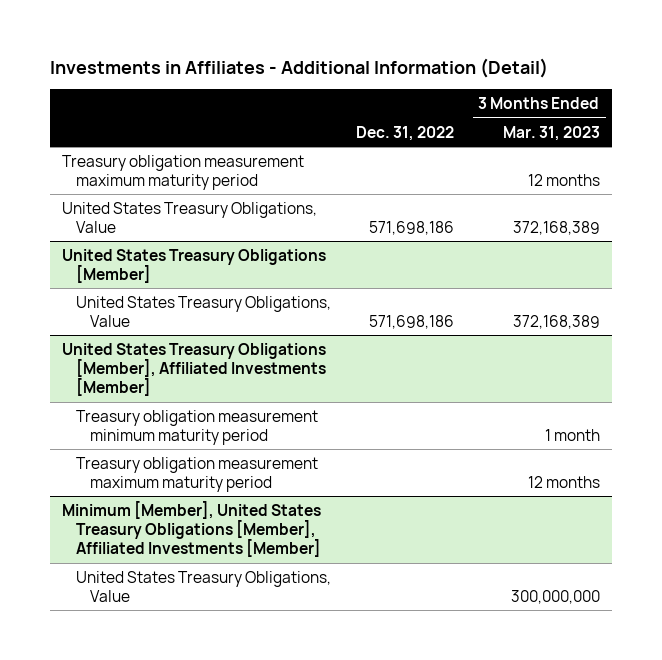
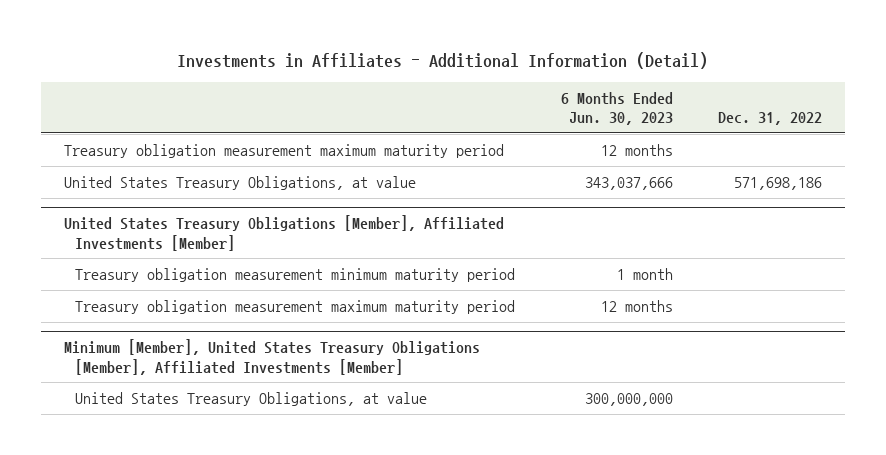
- | Dec. 31, 2022 | 3 Months Ended Mar. 31, 2023
+ | 6 Months Ended Jun. 30, 2023 | Dec. 31, 2022
- United States Treasury Obligations, Value | 571,698,186 | 372,168,389
- United States Treasury Obligations [Member]
- United States Treasury Obligations, Value | 571,698,186 | 372,168,389
+ United States Treasury Obligations, at value | 343,037,666 | 571,698,186
@ Minimum [Member], United States Treasury Obligations [Member], Affiliated Investments [Member]
- United States Treasury Obligations, Value | | 300,000,000
+ United States Treasury Obligations, at value | 300,000,000 |

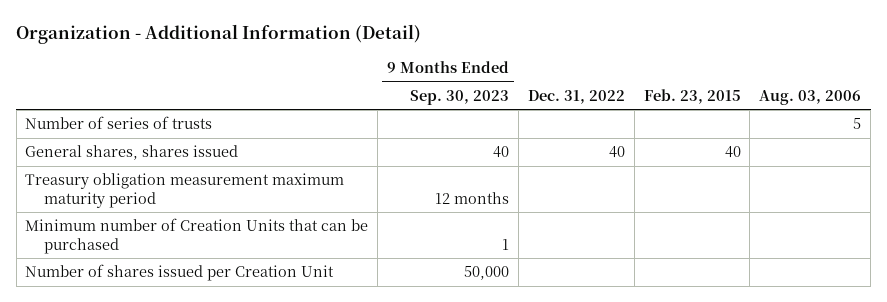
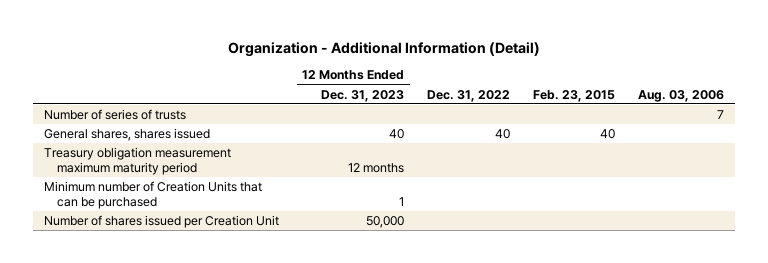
- | 9 Months Ended Sep. 30, 2023 | Dec. 31, 2022 | Feb. 23, 2015 | Aug. 03, 2006
+ | 12 Months Ended Dec. 31, 2023 | Dec. 31, 2022 | Feb. 23, 2015 | Aug. 03, 2006
- Number of series of trusts | | | | 5
+ Number of series of trusts | | | | 7

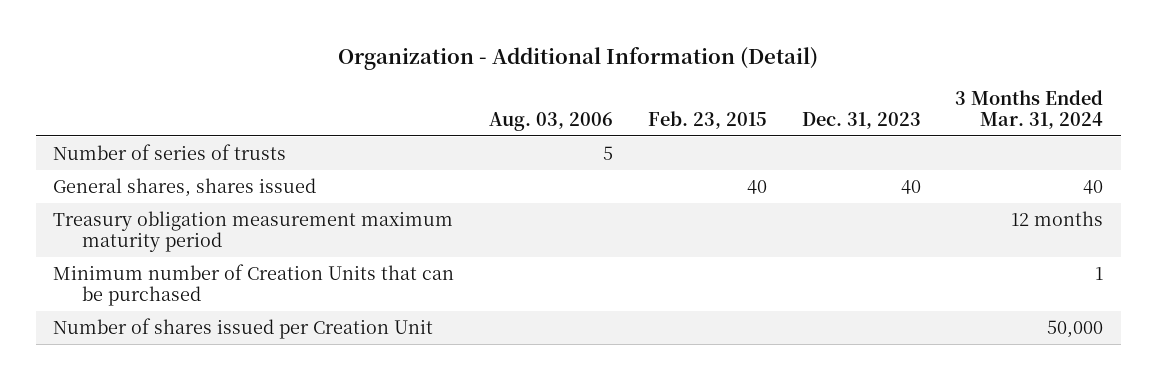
- | 12 Months Ended Dec. 31, 2023 | Dec. 31, 2022 | Feb. 23, 2015 | Aug. 03, 2006
+ | Aug. 03, 2006 | Feb. 23, 2015 | Dec. 31, 2023 | 3 Months Ended Mar. 31, 2024
- Number of series of trusts | | | | 7
+ Number of series of trusts | 5 | | |

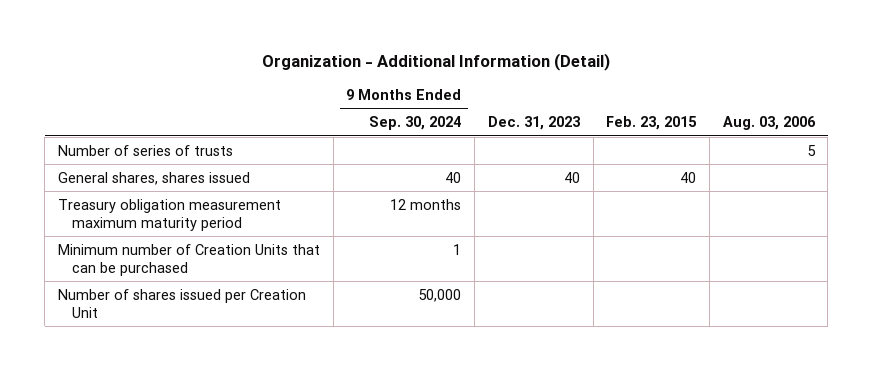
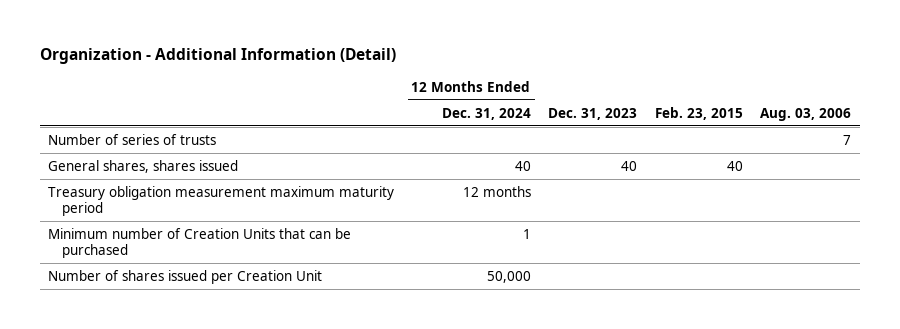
- | 9 Months Ended Sep. 30, 2024 | Dec. 31, 2023 | Feb. 23, 2015 | Aug. 03, 2006
+ | 12 Months Ended Dec. 31, 2024 | Dec. 31, 2023 | Feb. 23, 2015 | Aug. 03, 2006
- Number of series of trusts | | | | 5
+ Number of series of trusts | | | | 7

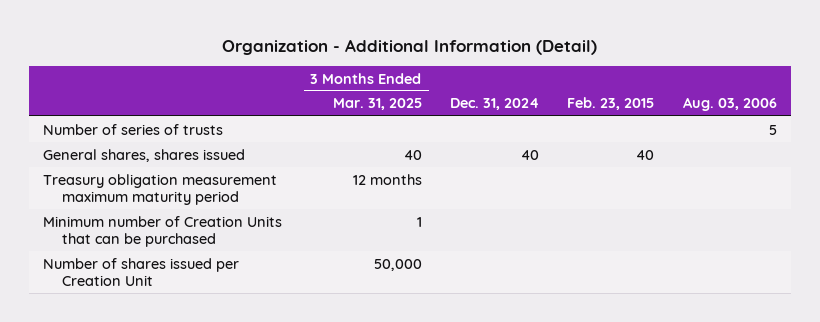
- | 12 Months Ended Dec. 31, 2024 | Dec. 31, 2023 | Feb. 23, 2015 | Aug. 03, 2006
+ | 3 Months Ended Mar. 31, 2025 | Dec. 31, 2024 | Feb. 23, 2015 | Aug. 03, 2006
- Number of series of trusts | | | | 7
+ Number of series of trusts | | | | 5

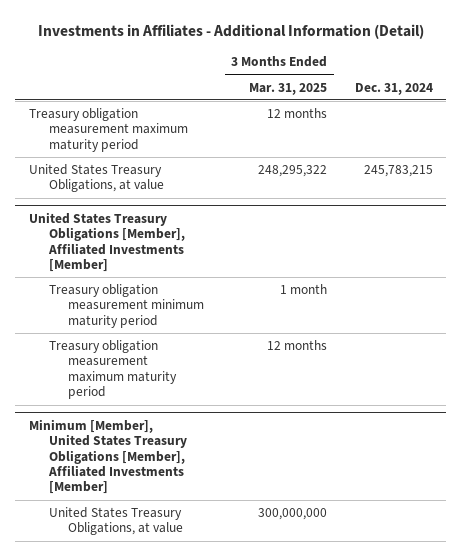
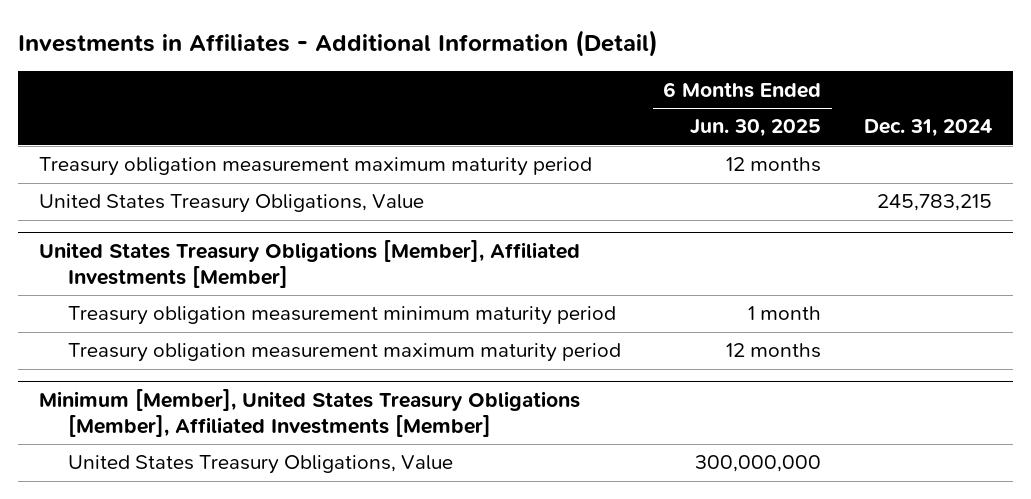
- | 3 Months Ended Mar. 31, 2025 | Dec. 31, 2024
+ | 6 Months Ended Jun. 30, 2025 | Dec. 31, 2024
- United States Treasury Obligations, at value | 248,295,322 | 245,783,215
+ United States Treasury Obligations, Value | | 245,783,215
@ Minimum [Member], United States Treasury Obligations [Member], Affiliated Investments [Member]
- United States Treasury Obligations, at value | 300,000,000 |
+ United States Treasury Obligations, Value | 300,000,000 |

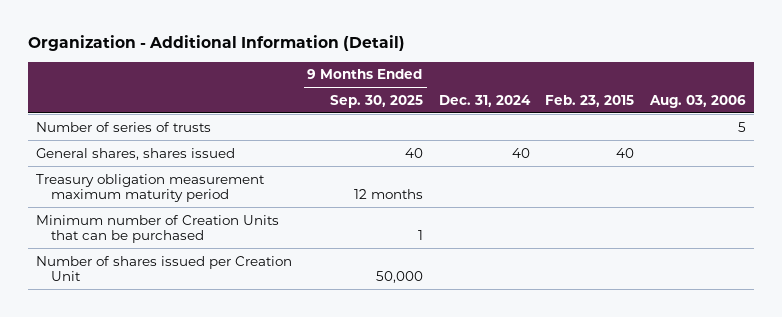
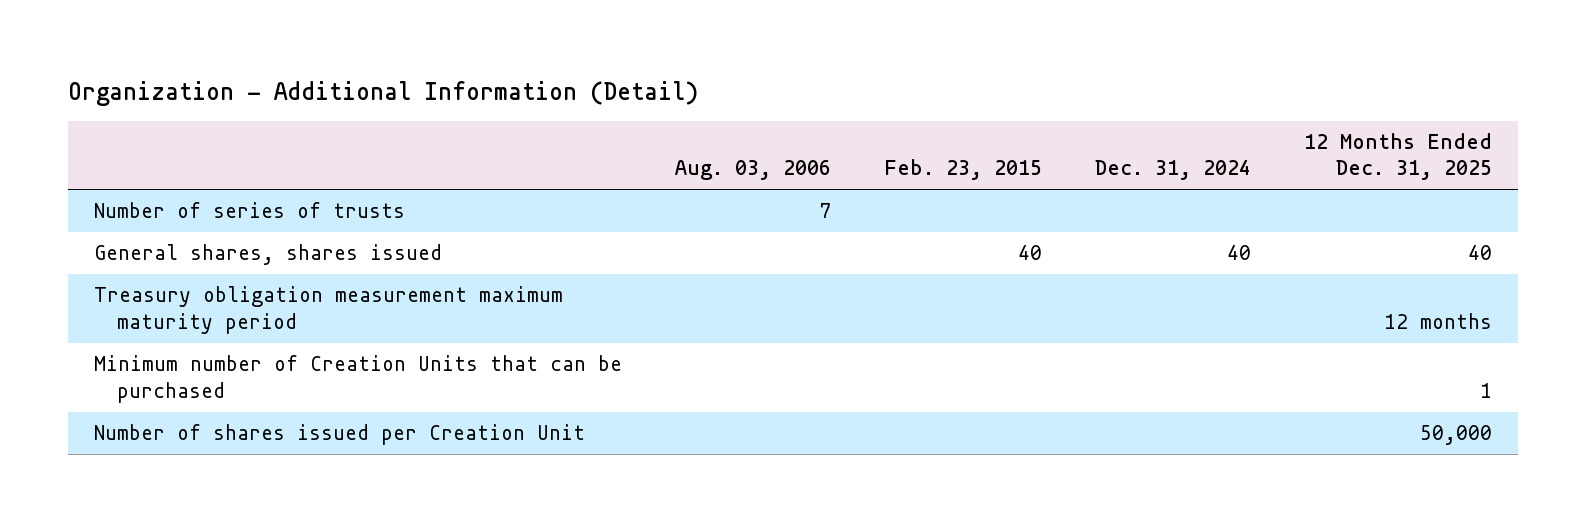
- | 9 Months Ended Sep. 30, 2025 | Dec. 31, 2024 | Feb. 23, 2015 | Aug. 03, 2006
+ | Aug. 03, 2006 | Feb. 23, 2015 | Dec. 31, 2024 | 12 Months Ended Dec. 31, 2025
- Number of series of trusts | | | | 5
+ Number of series of trusts | 7 | | |

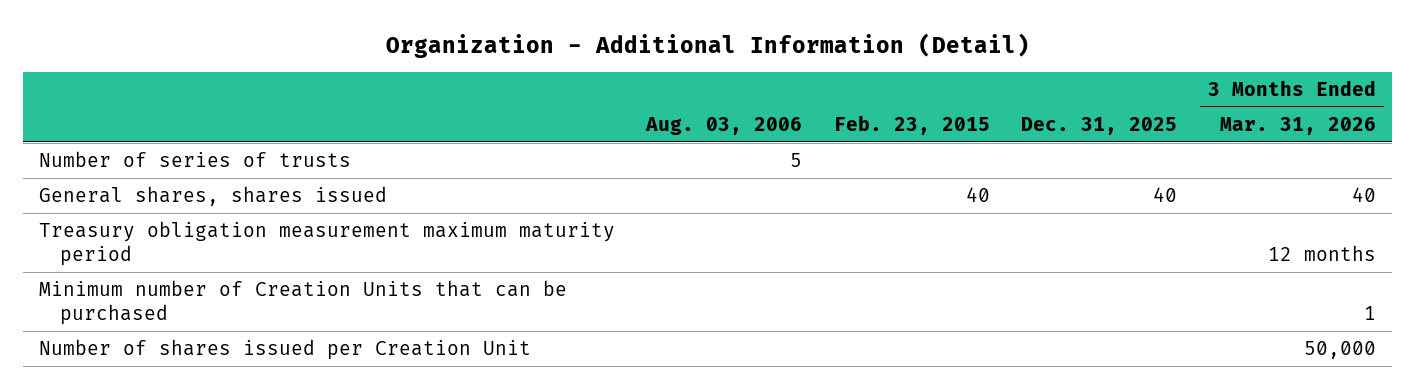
- | Aug. 03, 2006 | Feb. 23, 2015 | Dec. 31, 2024 | 12 Months Ended Dec. 31, 2025
+ | Aug. 03, 2006 | Feb. 23, 2015 | Dec. 31, 2025 | 3 Months Ended Mar. 31, 2026
- Number of series of trusts | 7 | | |
+ Number of series of trusts | 5 | | |

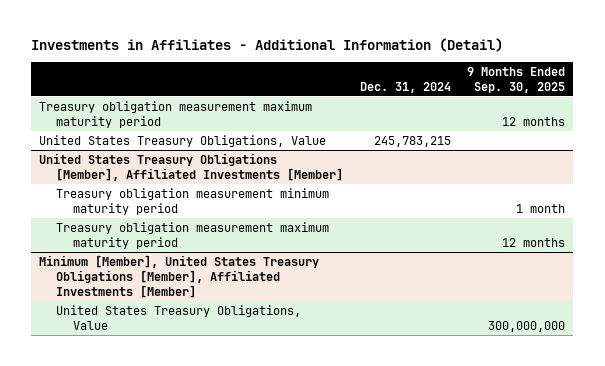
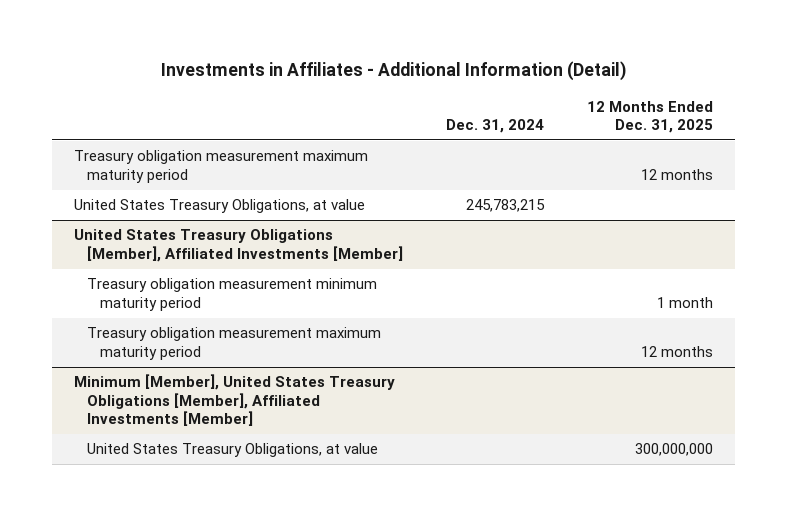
- | Dec. 31, 2024 | 9 Months Ended Sep. 30, 2025
+ | Dec. 31, 2024 | 12 Months Ended Dec. 31, 2025
- United States Treasury Obligations, Value | 245,783,215 |
+ United States Treasury Obligations, at value | 245,783,215 |
@ Minimum [Member], United States Treasury Obligations [Member], Affiliated Investments [Member]
- United States Treasury Obligations, Value | | 300,000,000
+ United States Treasury Obligations, at value | | 300,000,000

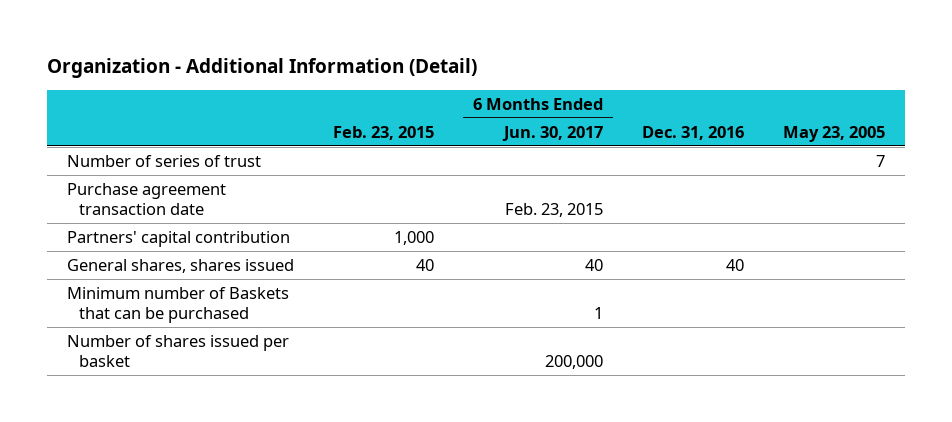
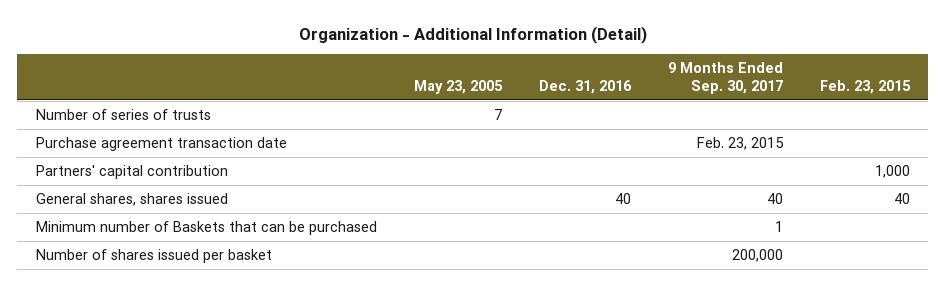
- | Feb. 23, 2015 | 6 Months Ended Jun. 30, 2017 | Dec. 31, 2016 | May 23, 2005
+ | May 23, 2005 | Dec. 31, 2016 | 9 Months Ended Sep. 30, 2017 | Feb. 23, 2015
- Number of series of trust | | | | 7
+ Number of series of trusts | 7 | | |

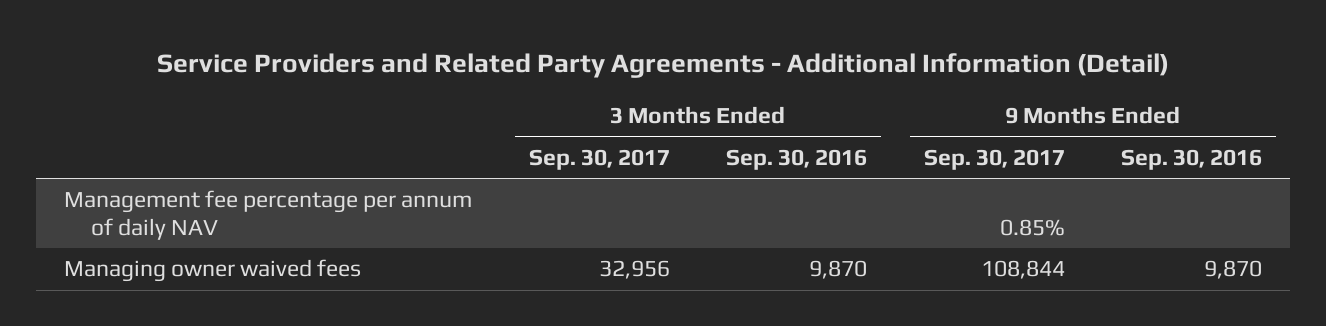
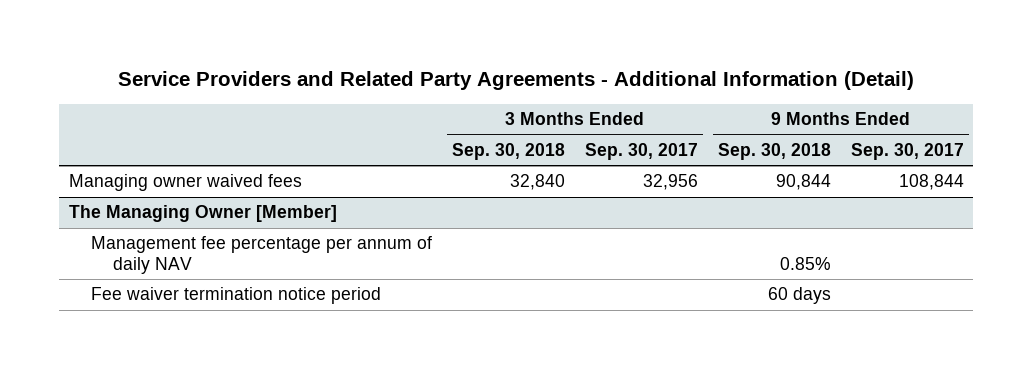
- | 3 Months Ended Sep. 30, 2017 | 3 Months Ended Sep. 30, 2016 | 9 Months Ended Sep. 30, 2017 | 9 Months Ended Sep. 30, 2016
+ | 3 Months Ended Sep. 30, 2018 | 3 Months Ended Sep. 30, 2017 | 9 Months Ended Sep. 30, 2018 | 9 Months Ended Sep. 30, 2017
- Management fee percentage per annum of daily NAV | | | 0.85% |
+ The Managing Owner [Member]
+ Management fee percentage per annum of daily NAV | | | 0.85% |
+ Fee waiver termination notice period | | | 60 days |

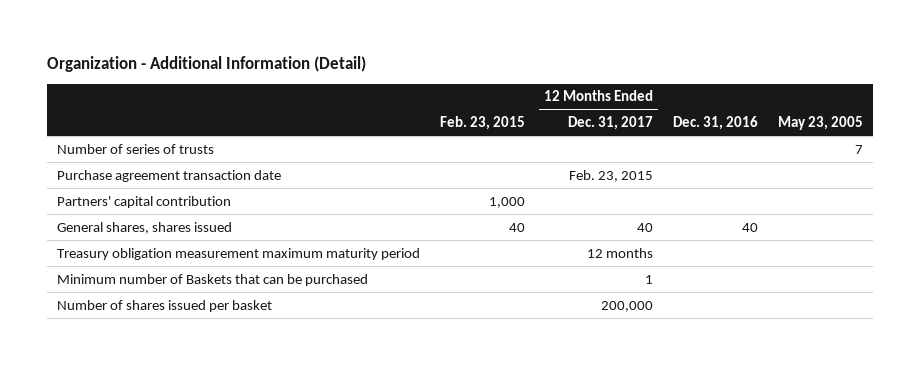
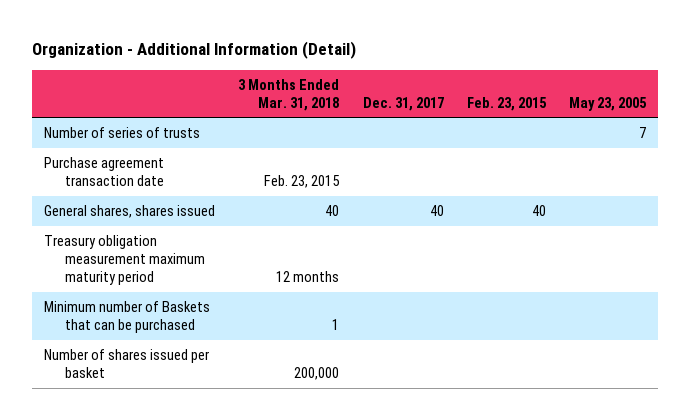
- | Feb. 23, 2015 | 12 Months Ended Dec. 31, 2017 | Dec. 31, 2016 | May 23, 2005
+ | 3 Months Ended Mar. 31, 2018 | Dec. 31, 2017 | Feb. 23, 2015 | May 23, 2005
- Partners' capital contribution | 1,000 | | |

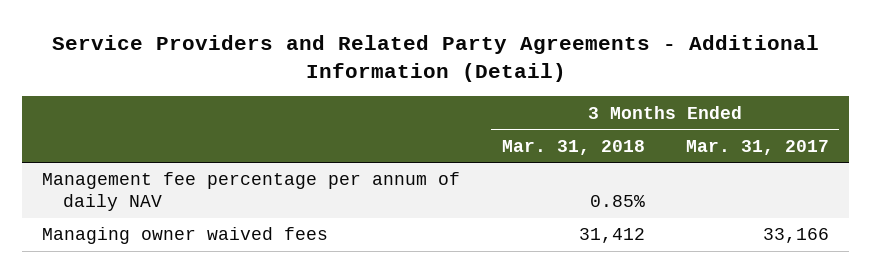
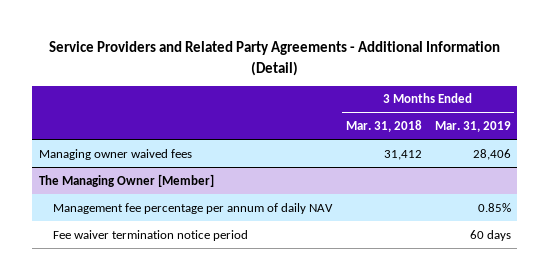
- | 3 Months Ended Mar. 31, 2018 | 3 Months Ended Mar. 31, 2017
+ | 3 Months Ended Mar. 31, 2018 | 3 Months Ended Mar. 31, 2019
- Management fee percentage per annum of daily NAV | 0.85% |
+ The Managing Owner [Member]
+ Management fee percentage per annum of daily NAV | | 0.85%
+ Fee waiver termination notice period | | 60 days

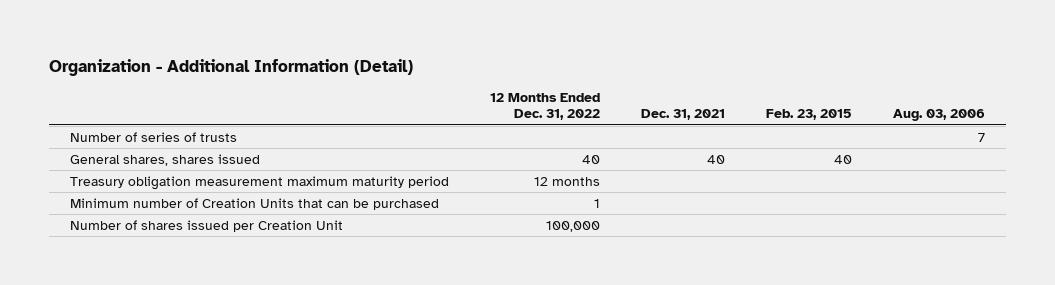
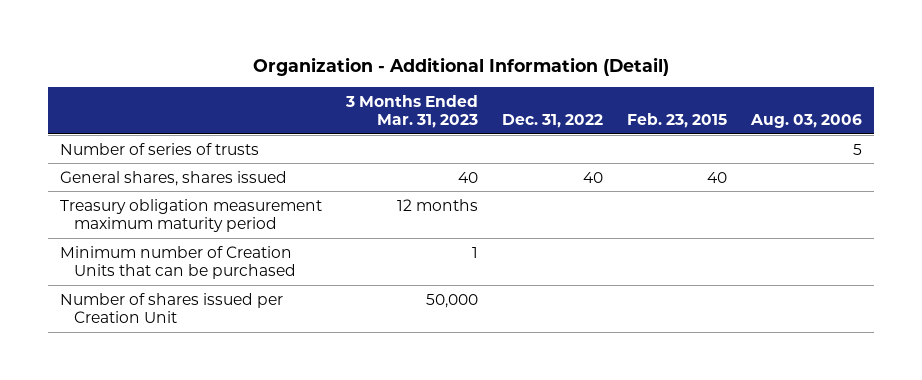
- | 12 Months Ended Dec. 31, 2022 | Dec. 31, 2021 | Feb. 23, 2015 | Aug. 03, 2006
+ | 3 Months Ended Mar. 31, 2023 | Dec. 31, 2022 | Feb. 23, 2015 | Aug. 03, 2006
- Number of series of trusts | | | | 7
+ Number of series of trusts | | | | 5

